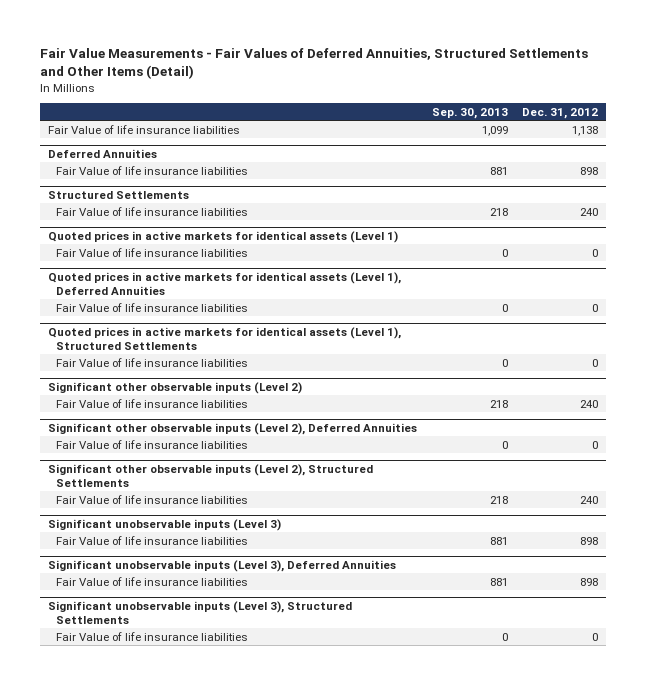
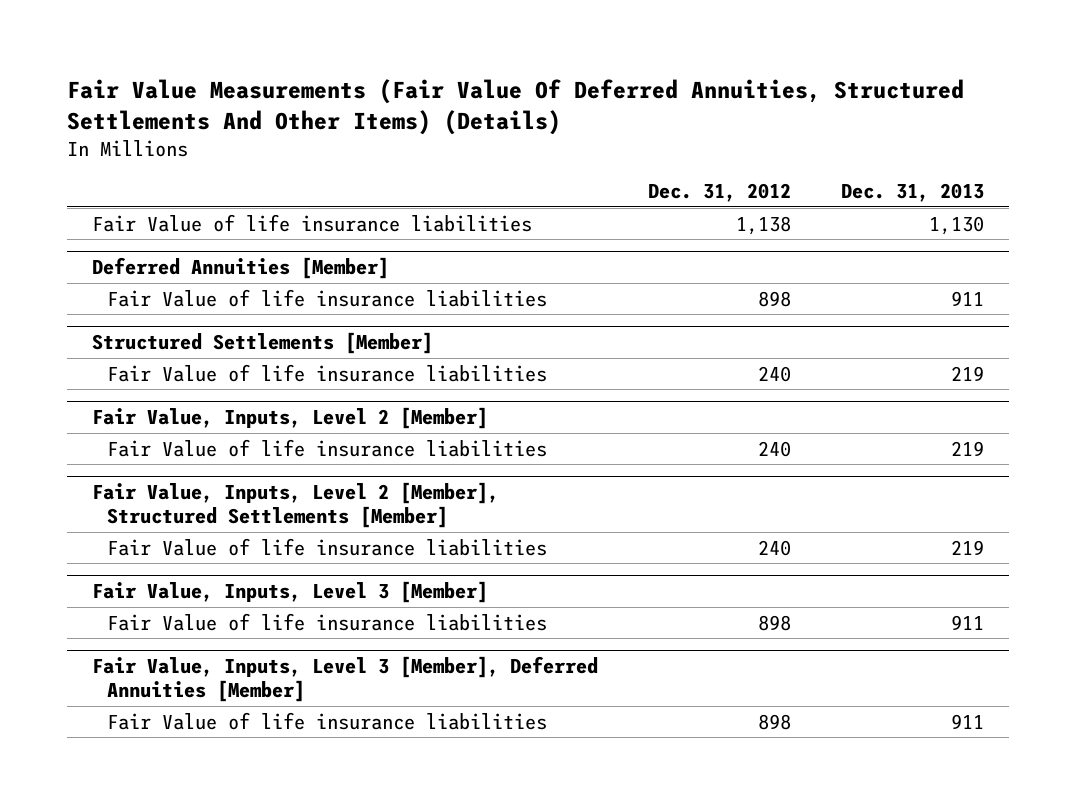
- Fair Value Measurements - Fair Values of Deferred Annuities, Structured Settlements and Other Items (Detail)
+ Fair Value Measurements (Fair Value Of Deferred Annuities, Structured Settlements And Other Items) (Details)
- | Sep. 30, 2013 | Dec. 31, 2012
+ | Dec. 31, 2012 | Dec. 31, 2013
- Deferred Annuities
+ Deferred Annuities [Member]
- Structured Settlements
+ Structured Settlements [Member]
- Quoted prices in active markets for identical assets (Level 1)
- Fair Value of life insurance liabilities | 0 | 0
- Quoted prices in active markets for identical assets (Level 1), Deferred Annuities
- Fair Value of life insurance liabilities | 0 | 0
- Quoted prices in active markets for identical assets (Level 1), Structured Settlements
- Fair Value of life insurance liabilities | 0 | 0
- Significant other observable inputs (Level 2)
+ Fair Value, Inputs, Level 2 [Member]
- Significant other observable inputs (Level 2), Deferred Annuities
- Fair Value of life insurance liabilities | 0 | 0
- Significant other observable inputs (Level 2), Structured Settlements
+ Fair Value, Inputs, Level 2 [Member], Structured Settlements [Member]
- Significant unobservable inputs (Level 3)
+ Fair Value, Inputs, Level 3 [Member]
- Significant unobservable inputs (Level 3), Deferred Annuities
+ Fair Value, Inputs, Level 3 [Member], Deferred Annuities [Member]
- Significant unobservable inputs (Level 3), Structured Settlements
- Fair Value of life insurance liabilities | 0 | 0

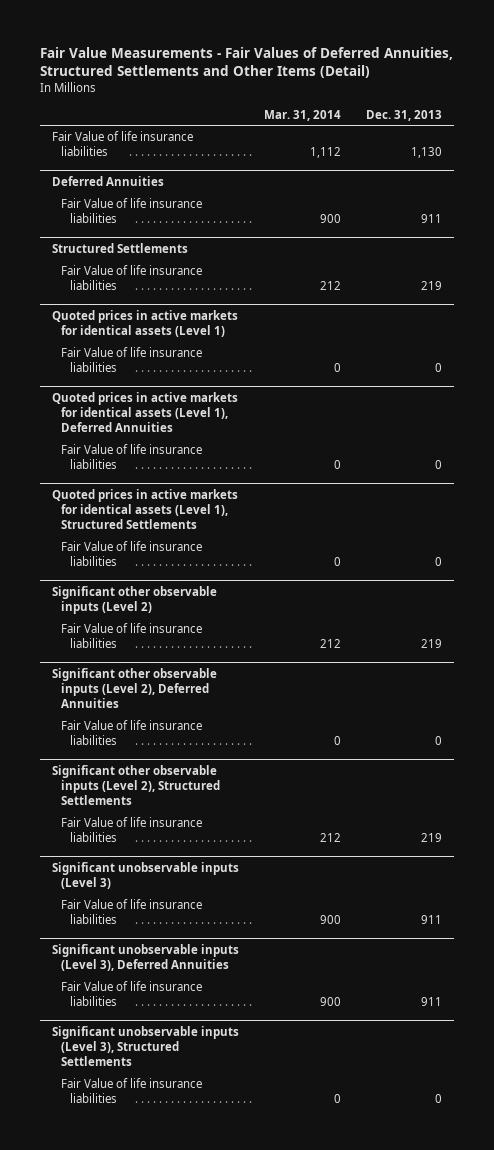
- Fair Value Measurements (Fair Value Of Deferred Annuities, Structured Settlements And Other Items) (Details)
+ Fair Value Measurements - Fair Values of Deferred Annuities, Structured Settlements and Other Items (Detail)
- | Dec. 31, 2012 | Dec. 31, 2013
+ | Mar. 31, 2014 | Dec. 31, 2013
- Deferred Annuities [Member]
+ Deferred Annuities
- Structured Settlements [Member]
+ Structured Settlements
- Fair Value, Inputs, Level 2 [Member]
+ Quoted prices in active markets for identical assets (Level 1)
+ Fair Value of life insurance liabilities | 0 | 0
+ Quoted prices in active markets for identical assets (Level 1), Deferred Annuities
+ Fair Value of life insurance liabilities | 0 | 0
+ Quoted prices in active markets for identical assets (Level 1), Structured Settlements
+ Fair Value of life insurance liabilities | 0 | 0
+ Significant other observable inputs (Level 2)
- Fair Value, Inputs, Level 2 [Member], Structured Settlements [Member]
+ Significant other observable inputs (Level 2), Deferred Annuities
+ Fair Value of life insurance liabilities | 0 | 0
+ Significant other observable inputs (Level 2), Structured Settlements
- Fair Value, Inputs, Level 3 [Member]
+ Significant unobservable inputs (Level 3)
- Fair Value, Inputs, Level 3 [Member], Deferred Annuities [Member]
+ Significant unobservable inputs (Level 3), Deferred Annuities
+ Significant unobservable inputs (Level 3), Structured Settlements
+ Fair Value of life insurance liabilities | 0 | 0

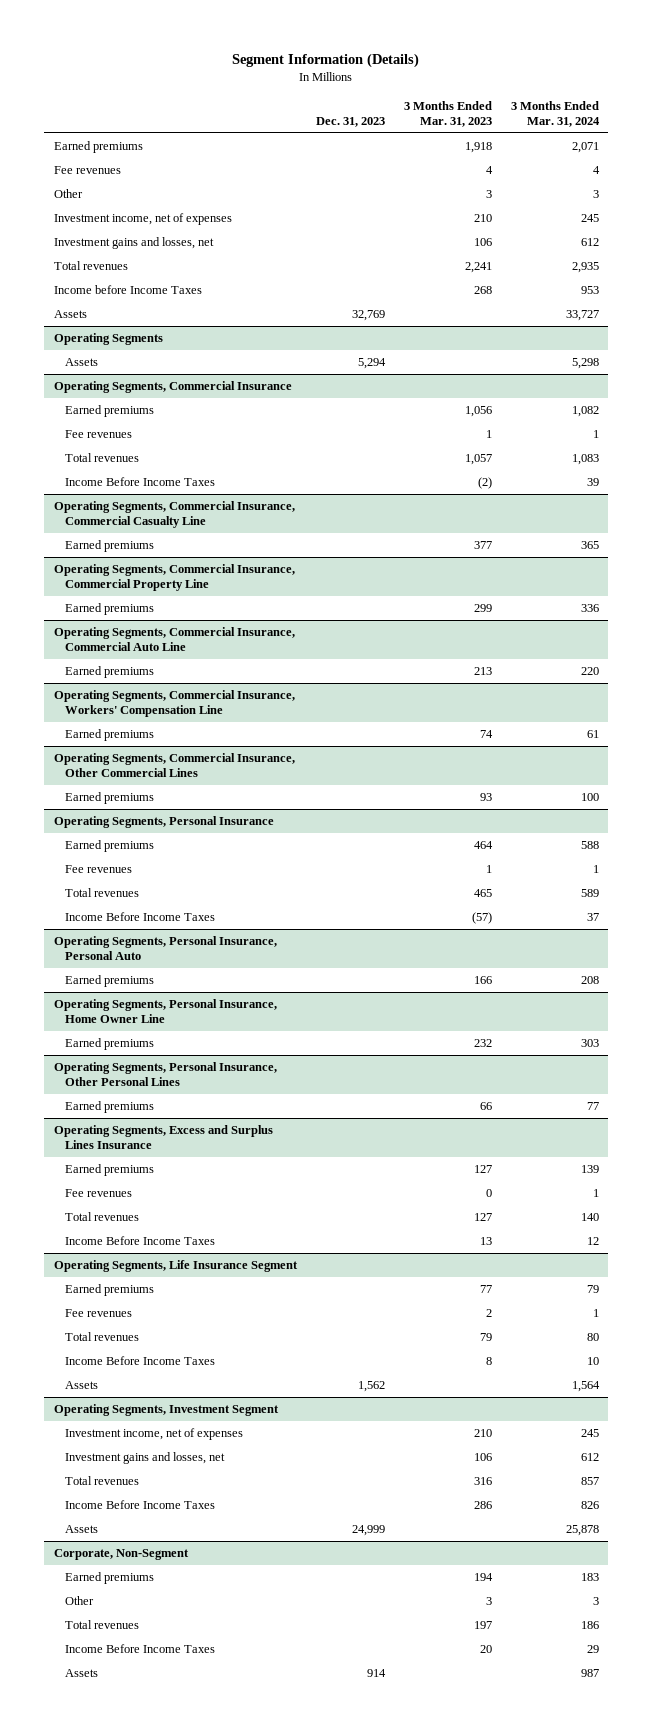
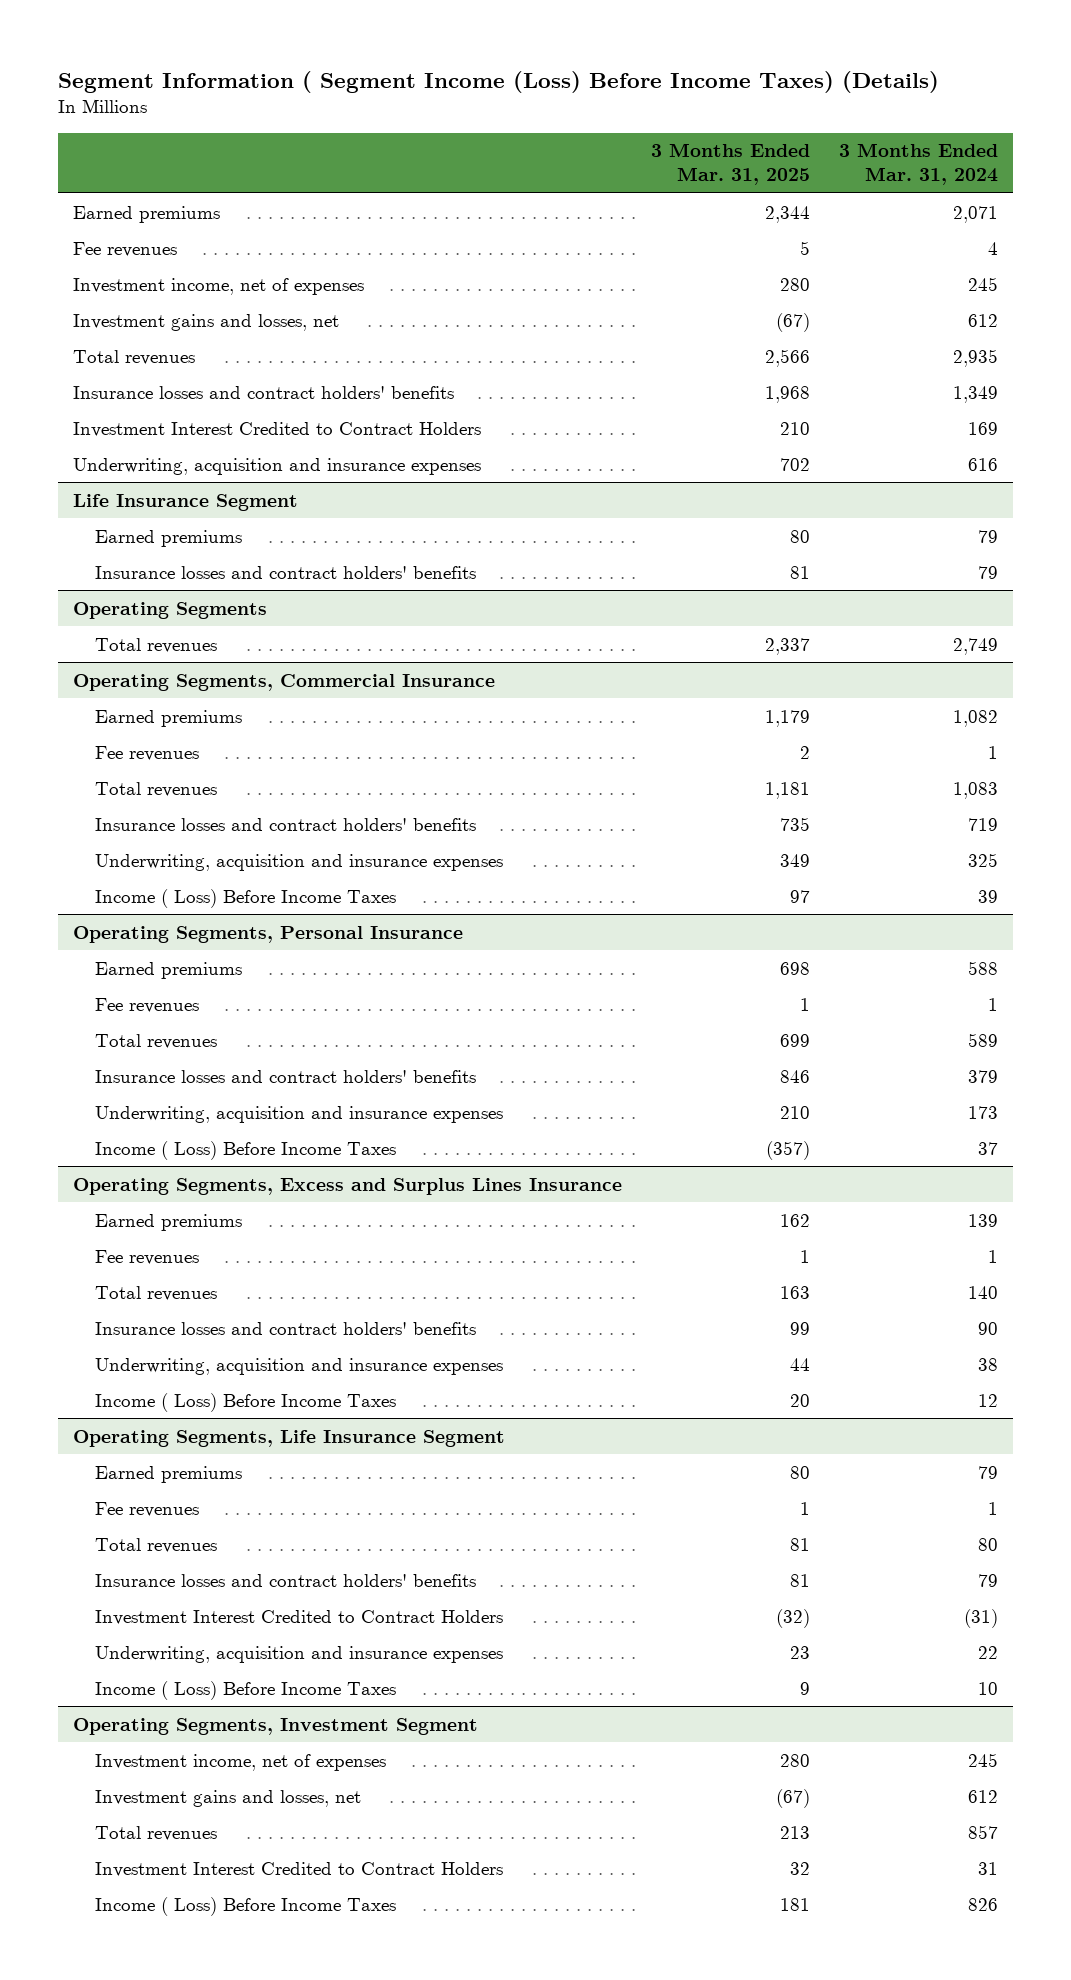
- Segment Information (Details)
+ Segment Information ( Segment Income (Loss) Before Income Taxes) (Details)
- | Dec. 31, 2023 | 3 Months Ended Mar. 31, 2023 | 3 Months Ended Mar. 31, 2024
+ | 3 Months Ended Mar. 31, 2025 | 3 Months Ended Mar. 31, 2024
- Other | | 3 | 3
- Income before Income Taxes | | 268 | 953
- Assets | 32,769 | | 33,727
+ Insurance losses and contract holders' benefits | 1,968 | 1,349
+ Investment Interest Credited to Contract Holders | 210 | 169
+ Underwriting, acquisition and insurance expenses | 702 | 616
+ Life Insurance Segment
+ Earned premiums | 80 | 79
+ Insurance losses and contract holders' benefits | 81 | 79
@ Operating Segments
- Assets | 5,294 | | 5,298
+ Total revenues | 2,337 | 2,749
@ Operating Segments, Commercial Insurance
- Income Before Income Taxes | | (2) | 39
- Operating Segments, Commercial Insurance, Commercial Casualty Line
- Earned premiums | | 377 | 365
- Operating Segments, Commercial Insurance, Commercial Property Line
- Earned premiums | | 299 | 336
- Operating Segments, Commercial Insurance, Commercial Auto Line
- Earned premiums | | 213 | 220
- Operating Segments, Commercial Insurance, Workers' Compensation Line
- Earned premiums | | 74 | 61
- Operating Segments, Commercial Insurance, Other Commercial Lines
- Earned premiums | | 93 | 100
@ Operating Segments, Commercial Insurance
+ Insurance losses and contract holders' benefits | 735 | 719
+ Underwriting, acquisition and insurance expenses | 349 | 325
+ Income ( Loss) Before Income Taxes | 97 | 39
@ Operating Segments, Personal Insurance
- Income Before Income Taxes | | (57) | 37
- Operating Segments, Personal Insurance, Personal Auto
- Earned premiums | | 166 | 208
- Operating Segments, Personal Insurance, Home Owner Line
- Earned premiums | | 232 | 303
- Operating Segments, Personal Insurance, Other Personal Lines
- Earned premiums | | 66 | 77
@ Operating Segments, Personal Insurance
+ Insurance losses and contract holders' benefits | 846 | 379
+ Underwriting, acquisition and insurance expenses | 210 | 173
+ Income ( Loss) Before Income Taxes | (357) | 37
@ Operating Segments, Excess and Surplus Lines Insurance
- Income Before Income Taxes | | 13 | 12
+ Insurance losses and contract holders' benefits | 99 | 90
+ Underwriting, acquisition and insurance expenses | 44 | 38
+ Income ( Loss) Before Income Taxes | 20 | 12
@ Operating Segments, Life Insurance Segment
- Income Before Income Taxes | | 8 | 10
- Assets | 1,562 | | 1,564
+ Insurance losses and contract holders' benefits | 81 | 79
+ Investment Interest Credited to Contract Holders | (32) | (31)
+ Underwriting, acquisition and insurance expenses | 23 | 22
+ Income ( Loss) Before Income Taxes | 9 | 10
@ Operating Segments, Investment Segment
- Income Before Income Taxes | | 286 | 826
- Assets | 24,999 | | 25,878
- Corporate, Non-Segment
- Earned premiums | | 194 | 183
- Other | | 3 | 3
- Total revenues | | 197 | 186
- Income Before Income Taxes | | 20 | 29
- Assets | 914 | | 987
@ Operating Segments, Investment Segment
+ Investment Interest Credited to Contract Holders | 32 | 31
+ Income ( Loss) Before Income Taxes | 181 | 826

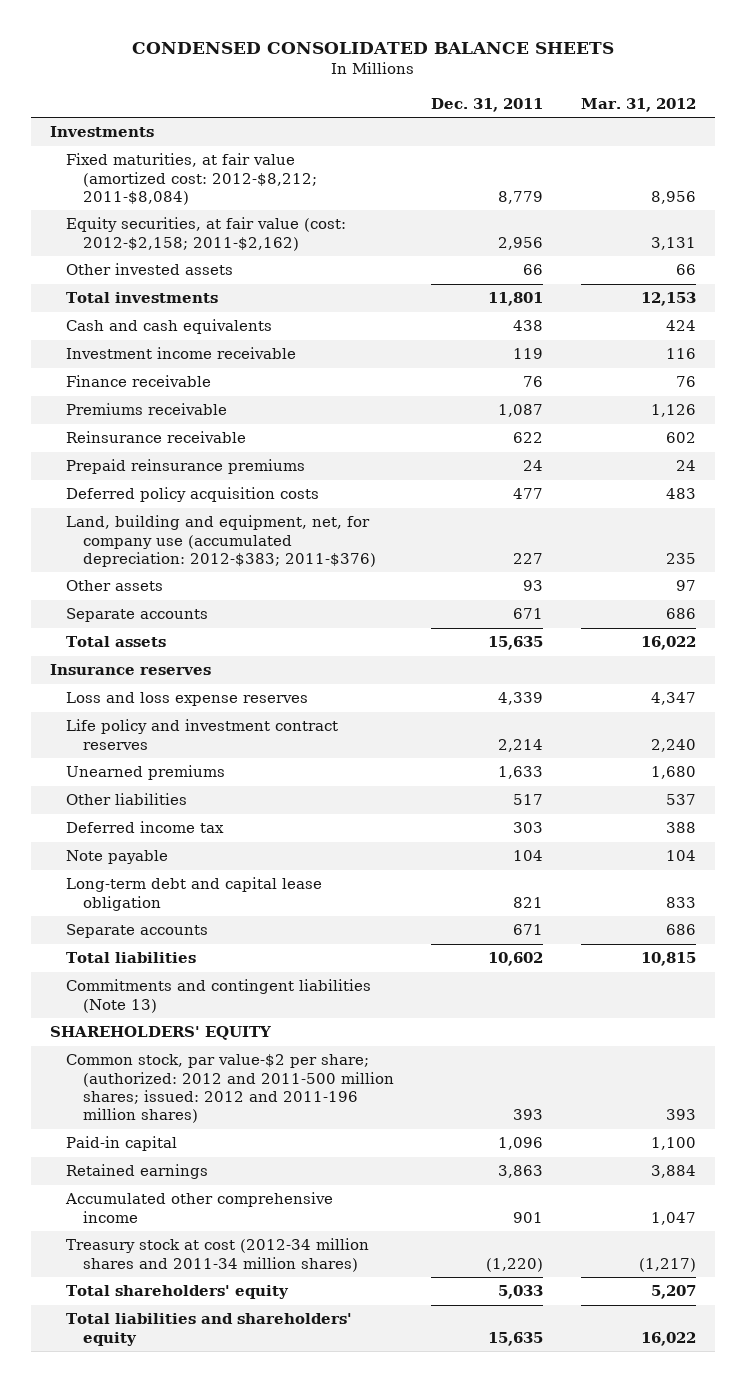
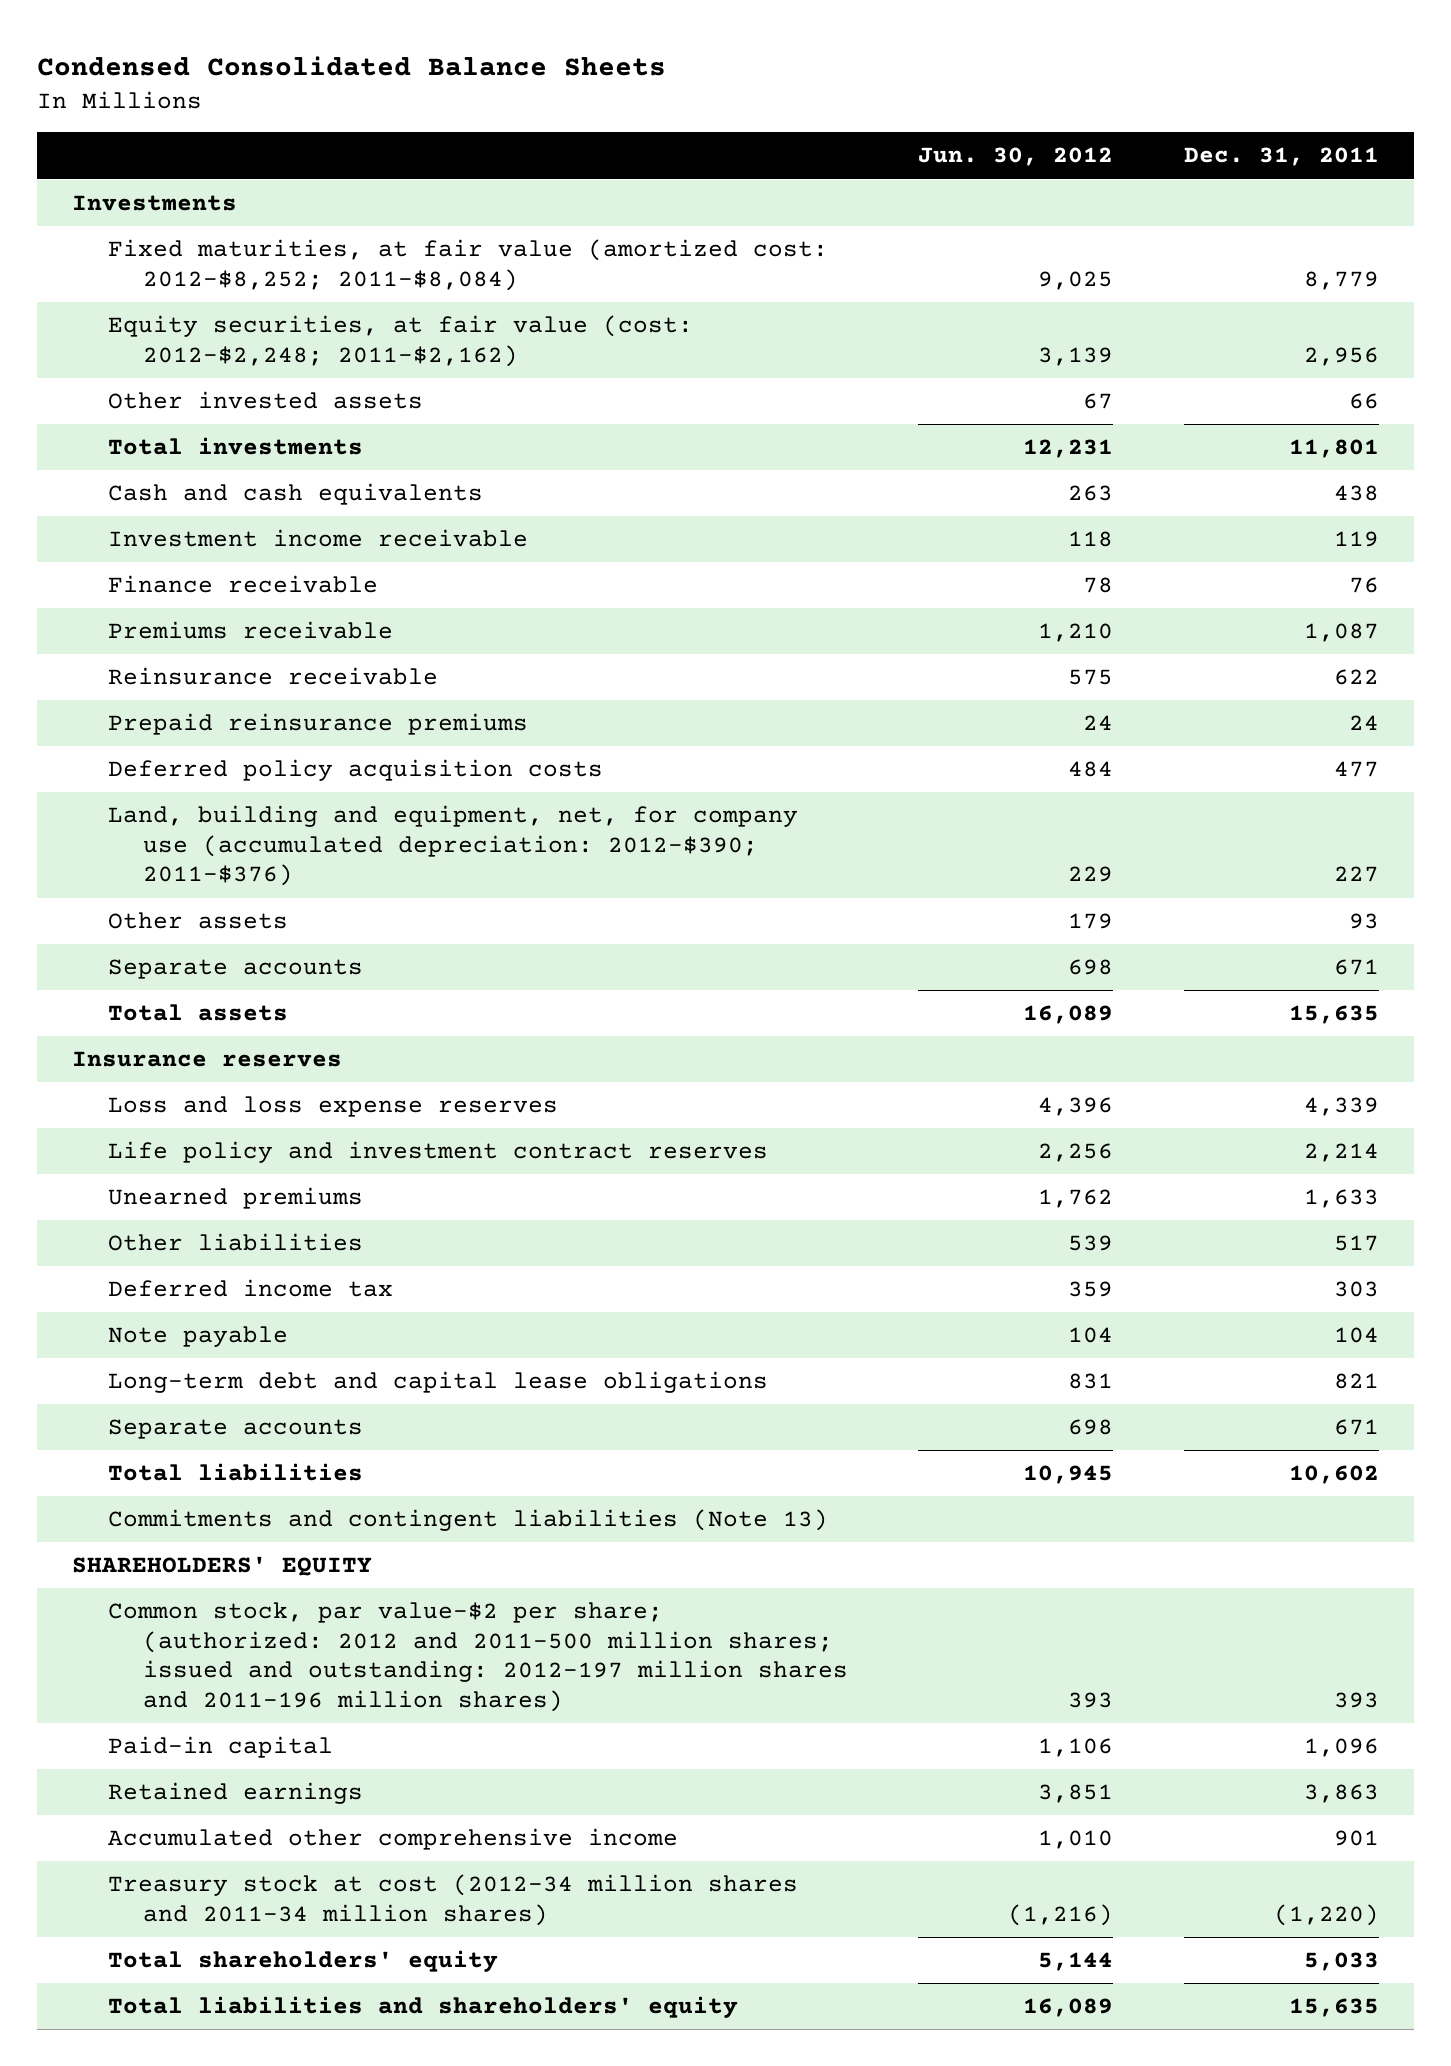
- CONDENSED CONSOLIDATED BALANCE SHEETS
+ Condensed Consolidated Balance Sheets
- | Dec. 31, 2011 | Mar. 31, 2012
+ | Jun. 30, 2012 | Dec. 31, 2011
- Fixed maturities, at fair value (amortized cost: 2012-$8,212; 2011-$8,084) | 8,779 | 8,956
- Equity securities, at fair value (cost: 2012-$2,158; 2011-$2,162) | 2,956 | 3,131
+ Fixed maturities, at fair value (amortized cost: 2012-$8,252; 2011-$8,084) | 9,025 | 8,779
+ Equity securities, at fair value (cost: 2012-$2,248; 2011-$2,162) | 3,139 | 2,956
- Land, building and equipment, net, for company use (accumulated depreciation: 2012-$383; 2011-$376) | 227 | 235
+ Land, building and equipment, net, for company use (accumulated depreciation: 2012-$390; 2011-$376) | 229 | 227
- Long-term debt and capital lease obligation | 821 | 833
+ Long-term debt and capital lease obligations | 831 | 821
- Common stock, par value-$2 per share; (authorized: 2012 and 2011-500 million shares; issued: 2012 and 2011-196 million shares) | 393 | 393
+ Common stock, par value-$2 per share; (authorized: 2012 and 2011-500 million shares; issued and outstanding: 2012-197 million shares and 2011-196 million shares) | 393 | 393

